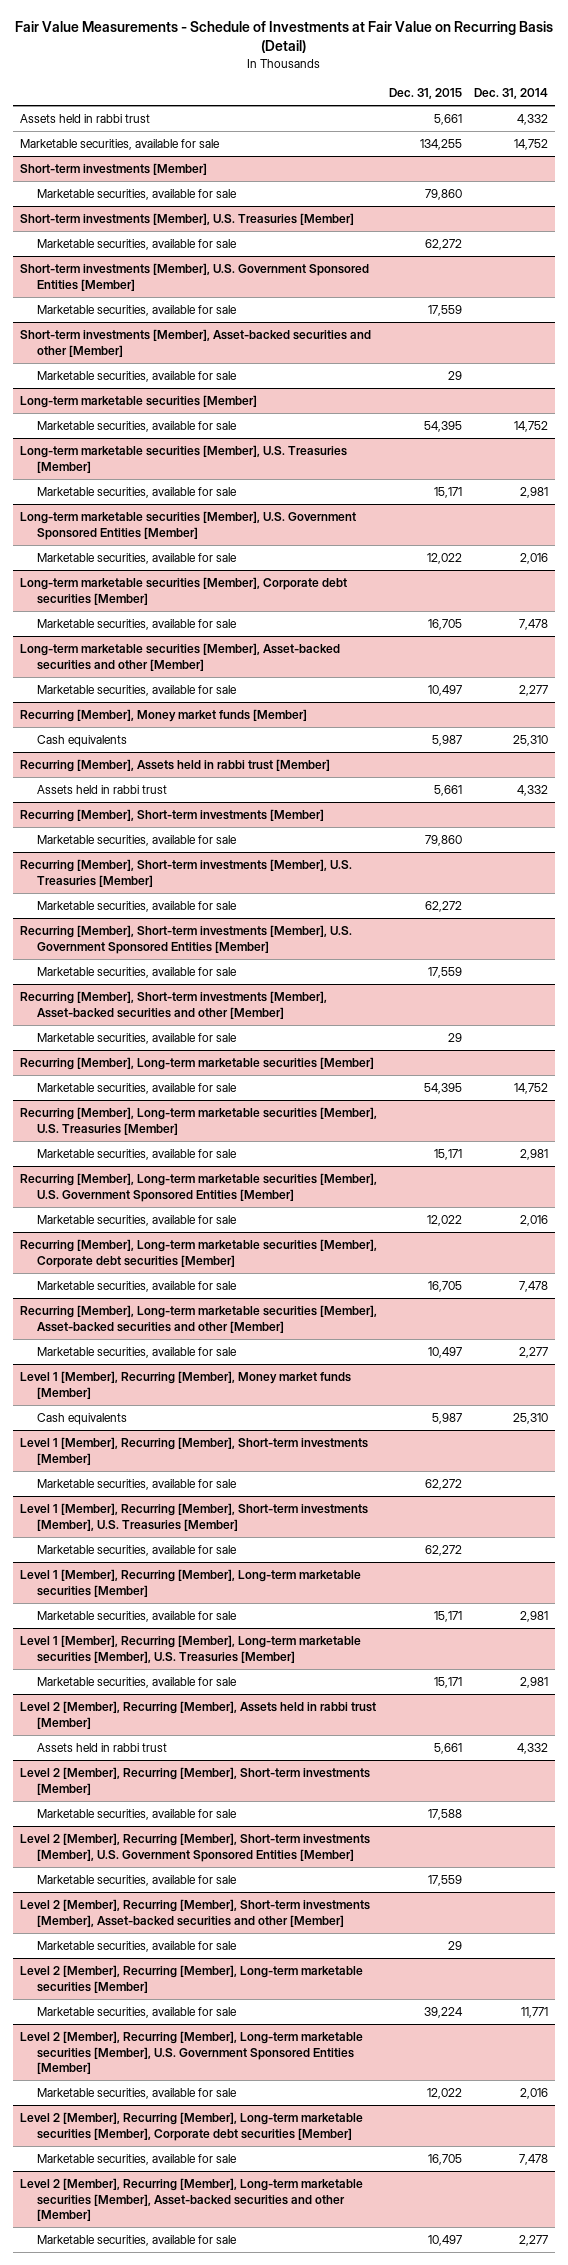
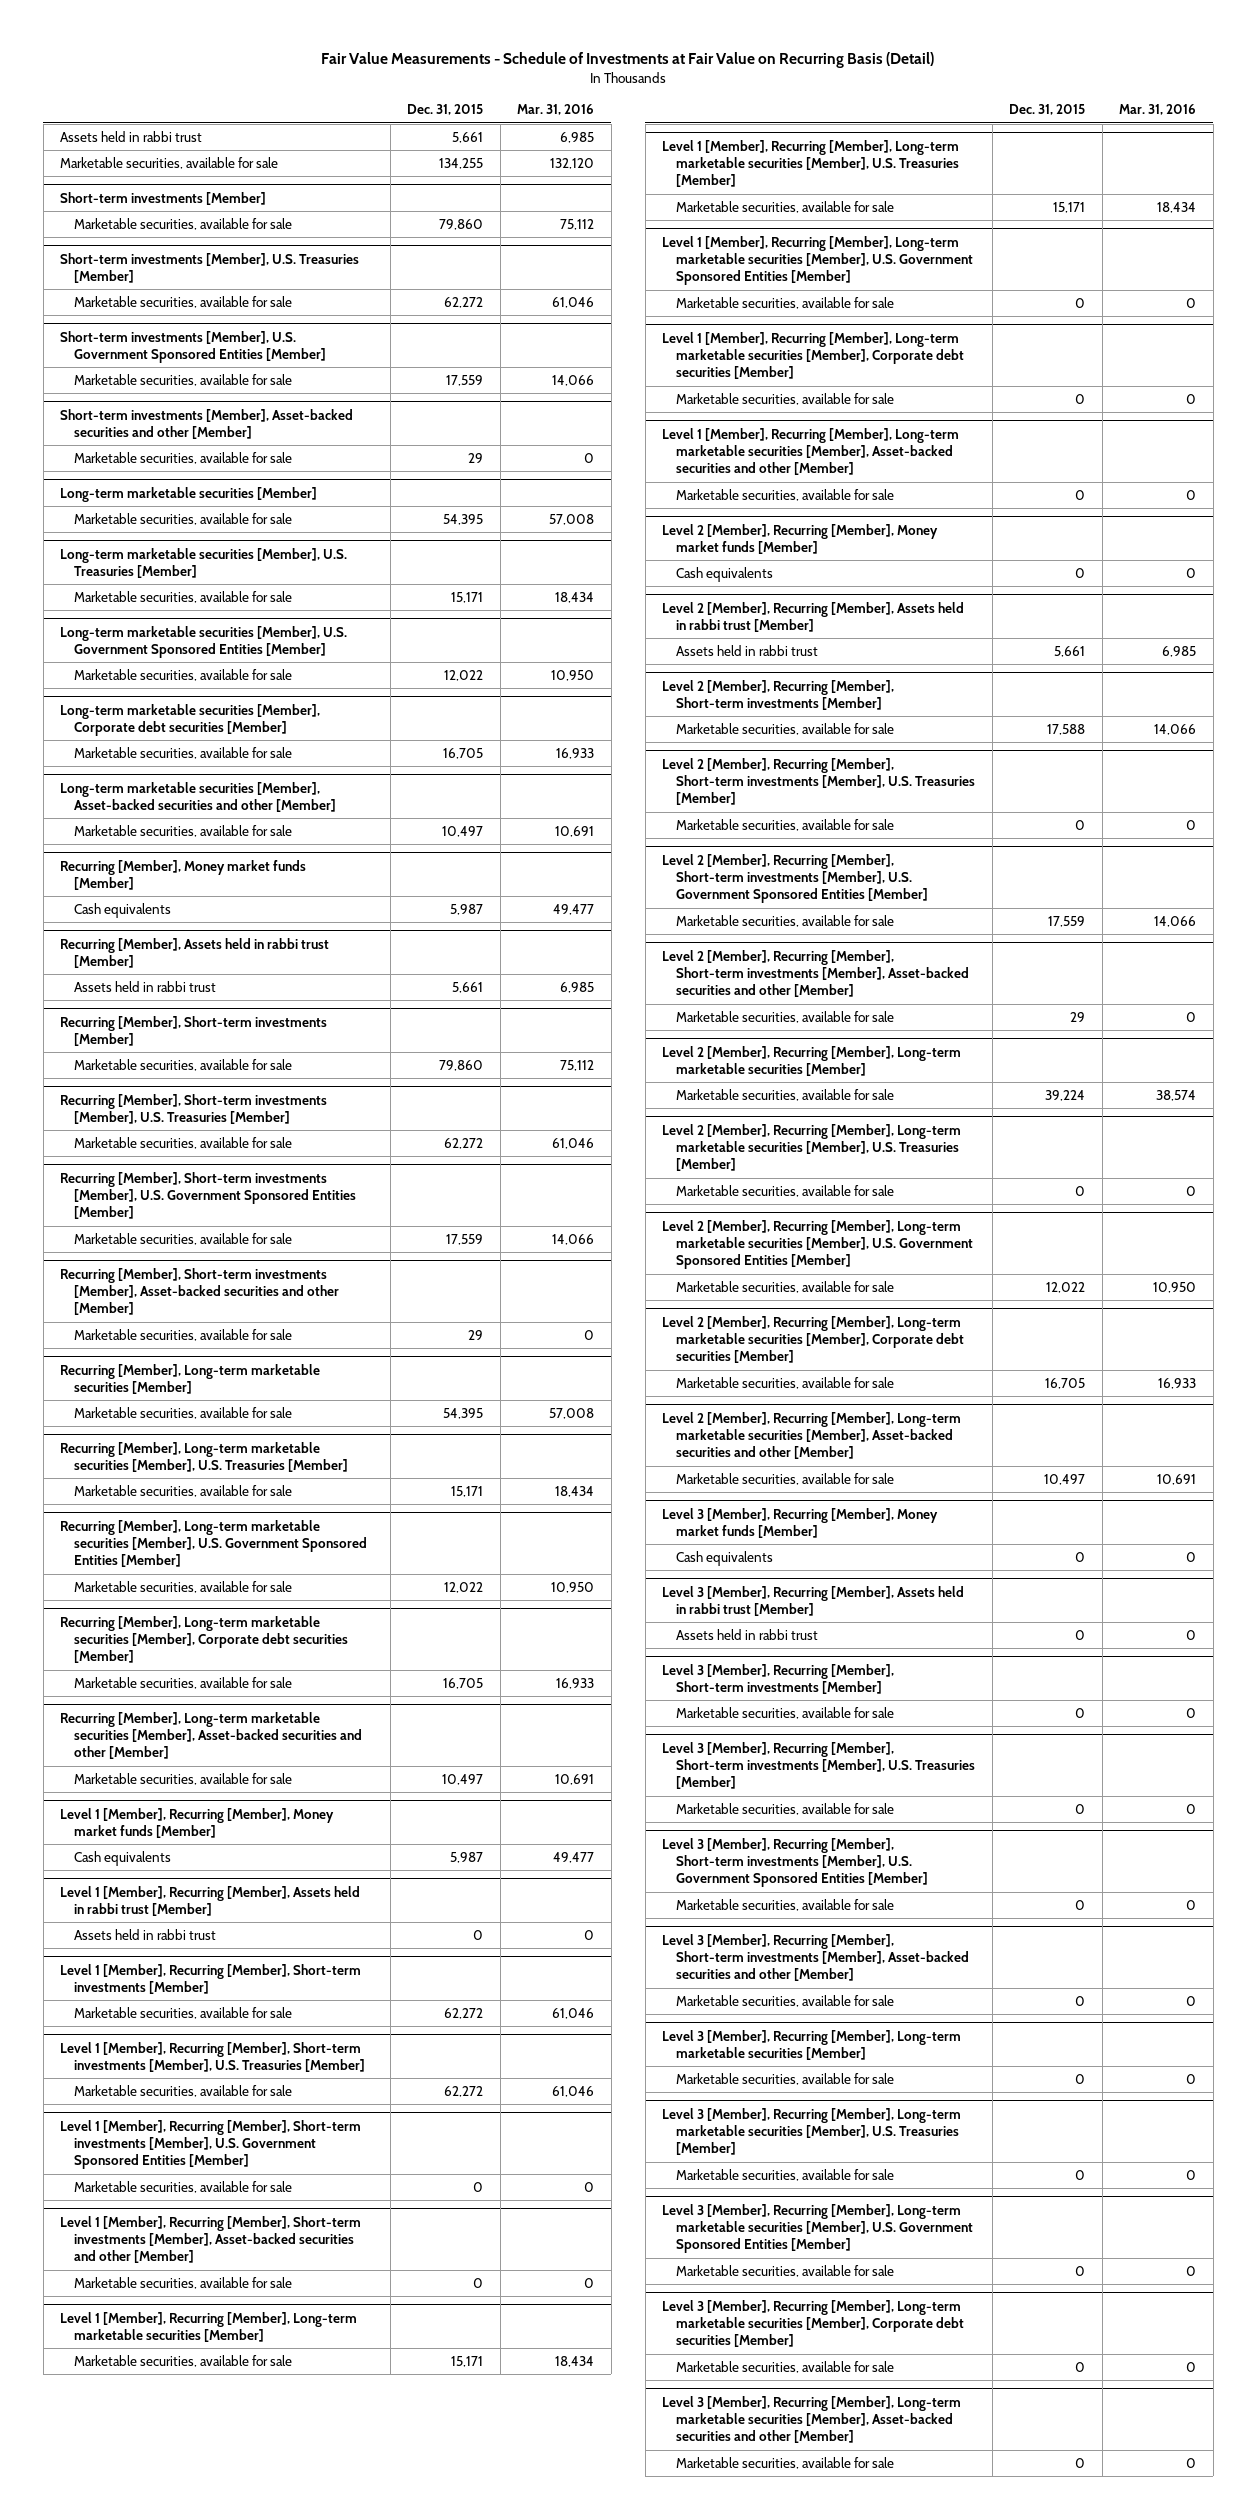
- | Dec. 31, 2015 | Dec. 31, 2014
+ | Dec. 31, 2015 | Mar. 31, 2016
+ Level 1 [Member], Recurring [Member], Assets held in rabbi trust [Member]
+ Assets held in rabbi trust | 0 | 0
+ Level 1 [Member], Recurring [Member], Short-term investments [Member], U.S. Government Sponsored Entities [Member]
+ Marketable securities, available for sale | 0 | 0
+ Level 1 [Member], Recurring [Member], Short-term investments [Member], Asset-backed securities and other [Member]
+ Marketable securities, available for sale | 0 | 0
+ Level 1 [Member], Recurring [Member], Long-term marketable securities [Member], U.S. Government Sponsored Entities [Member]
+ Marketable securities, available for sale | 0 | 0
+ Level 1 [Member], Recurring [Member], Long-term marketable securities [Member], Corporate debt securities [Member]
+ Marketable securities, available for sale | 0 | 0
+ Level 1 [Member], Recurring [Member], Long-term marketable securities [Member], Asset-backed securities and other [Member]
+ Marketable securities, available for sale | 0 | 0
+ Level 2 [Member], Recurring [Member], Money market funds [Member]
+ Cash equivalents | 0 | 0
+ Level 2 [Member], Recurring [Member], Short-term investments [Member], U.S. Treasuries [Member]
+ Marketable securities, available for sale | 0 | 0
+ Level 2 [Member], Recurring [Member], Long-term marketable securities [Member], U.S. Treasuries [Member]
+ Marketable securities, available for sale | 0 | 0
+ Level 3 [Member], Recurring [Member], Money market funds [Member]
+ Cash equivalents | 0 | 0
+ Level 3 [Member], Recurring [Member], Assets held in rabbi trust [Member]
+ Assets held in rabbi trust | 0 | 0
+ Level 3 [Member], Recurring [Member], Short-term investments [Member]
+ Marketable securities, available for sale | 0 | 0
+ Level 3 [Member], Recurring [Member], Short-term investments [Member], U.S. Treasuries [Member]
+ Marketable securities, available for sale | 0 | 0
+ Level 3 [Member], Recurring [Member], Short-term investments [Member], U.S. Government Sponsored Entities [Member]
+ Marketable securities, available for sale | 0 | 0
+ Level 3 [Member], Recurring [Member], Short-term investments [Member], Asset-backed securities and other [Member]
+ Marketable securities, available for sale | 0 | 0
+ Level 3 [Member], Recurring [Member], Long-term marketable securities [Member]
+ Marketable securities, available for sale | 0 | 0
+ Level 3 [Member], Recurring [Member], Long-term marketable securities [Member], U.S. Treasuries [Member]
+ Marketable securities, available for sale | 0 | 0
+ Level 3 [Member], Recurring [Member], Long-term marketable securities [Member], U.S. Government Sponsored Entities [Member]
+ Marketable securities, available for sale | 0 | 0
+ Level 3 [Member], Recurring [Member], Long-term marketable securities [Member], Corporate debt securities [Member]
+ Marketable securities, available for sale | 0 | 0
+ Level 3 [Member], Recurring [Member], Long-term marketable securities [Member], Asset-backed securities and other [Member]
+ Marketable securities, available for sale | 0 | 0

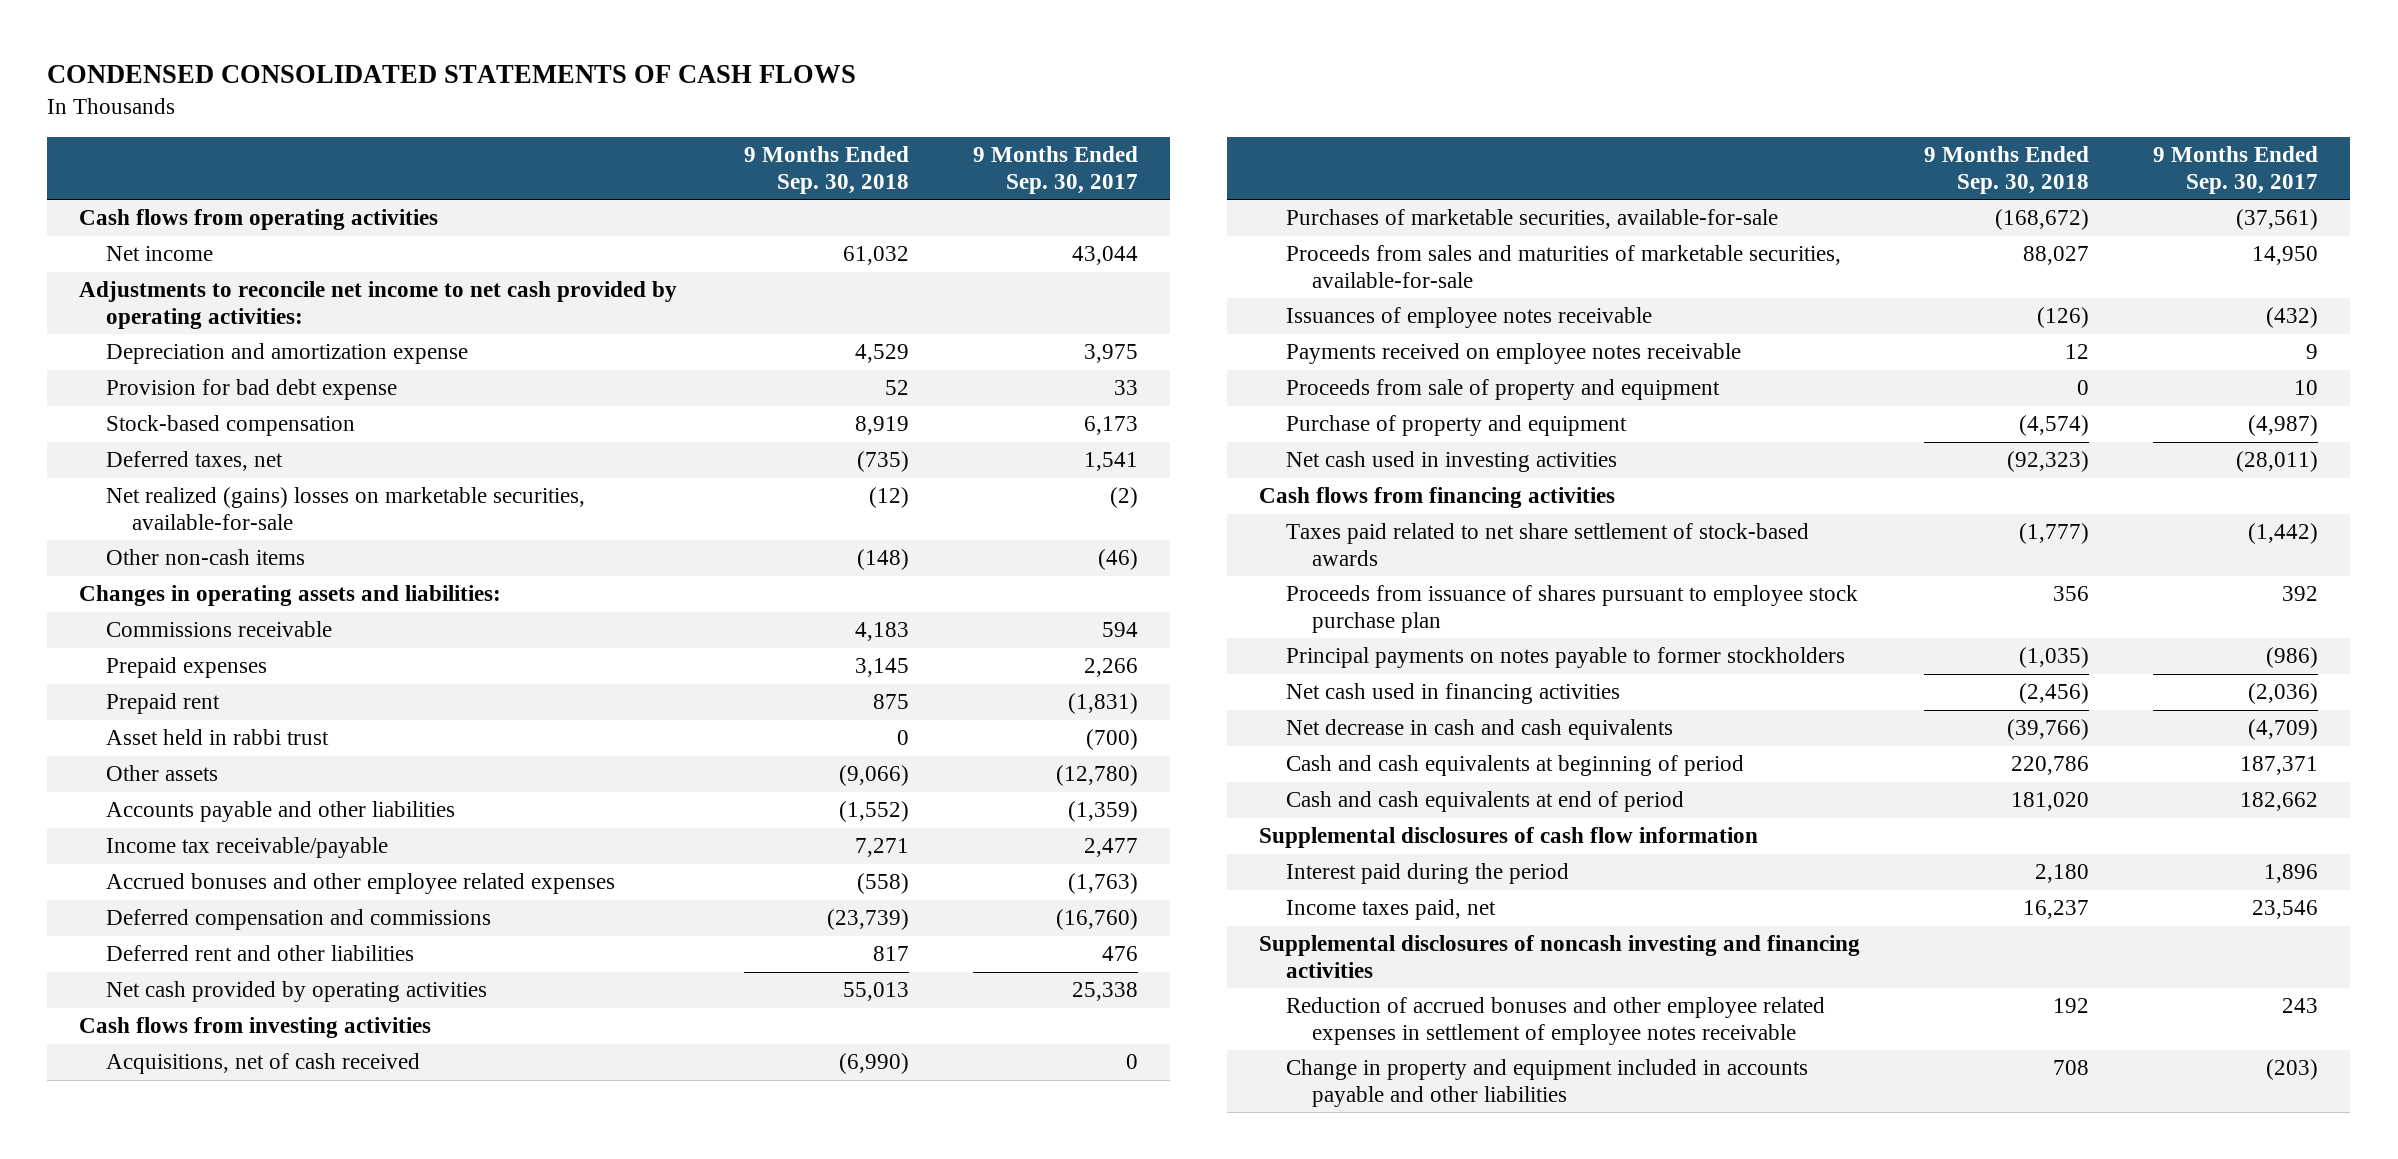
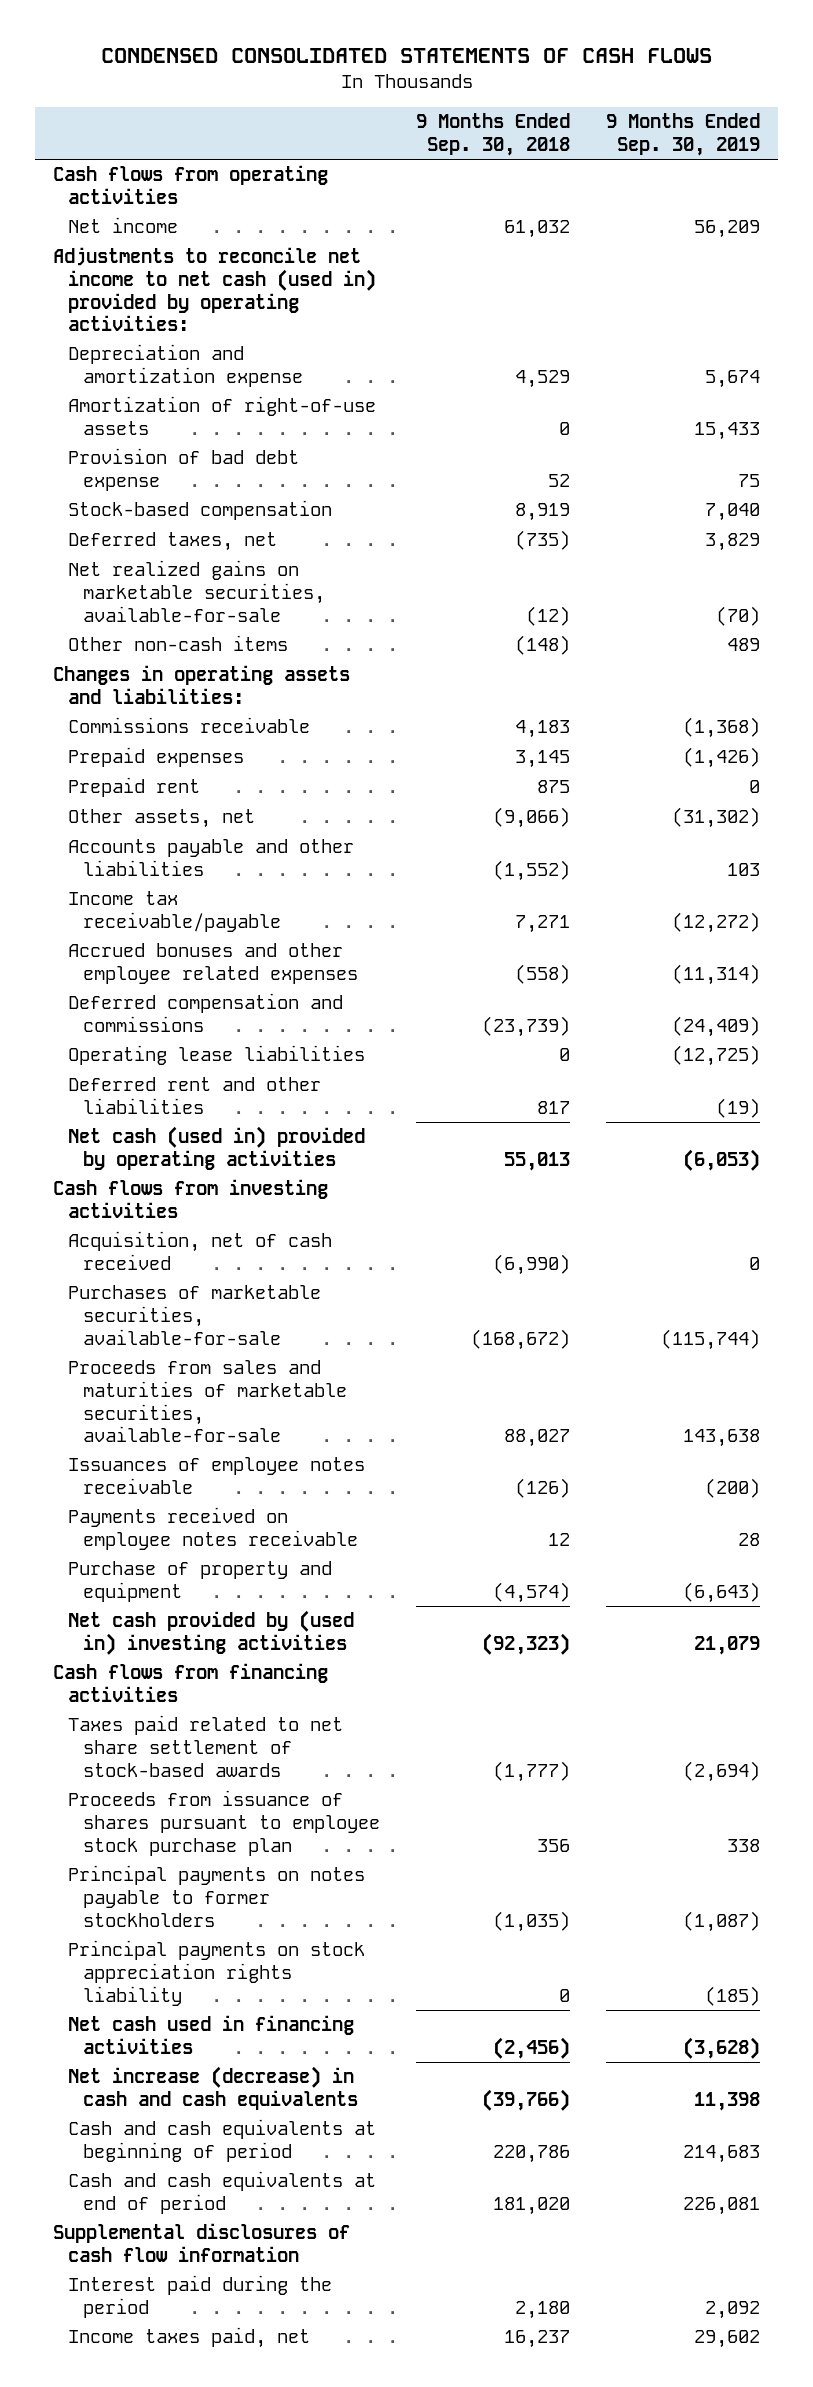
- | 9 Months Ended Sep. 30, 2018 | 9 Months Ended Sep. 30, 2017
+ | 9 Months Ended Sep. 30, 2018 | 9 Months Ended Sep. 30, 2019
- Adjustments to reconcile net income to net cash provided by operating activities:
+ Adjustments to reconcile net income to net cash (used in) provided by operating activities:
- Provision for bad debt expense | 52 | 33
+ Amortization of right-of-use assets | 0 | 15,433
+ Provision of bad debt expense | 52 | 75
- Net realized (gains) losses on marketable securities, available-for-sale | (12) | (2)
+ Net realized gains on marketable securities, available-for-sale | (12) | (70)
- Asset held in rabbi trust | 0 | (700)
- Other assets | (9,066) | (12,780)
+ Other assets, net | (9,066) | (31,302)
+ Operating lease liabilities | 0 | (12,725)
- Net cash provided by operating activities | 55,013 | 25,338
+ Net cash (used in) provided by operating activities | 55,013 | (6,053)
- Acquisitions, net of cash received | (6,990) | 0
+ Acquisition, net of cash received | (6,990) | 0
- Proceeds from sale of property and equipment | 0 | 10
- Net cash used in investing activities | (92,323) | (28,011)
+ Net cash provided by (used in) investing activities | (92,323) | 21,079
+ Principal payments on stock appreciation rights liability | 0 | (185)
- Net decrease in cash and cash equivalents | (39,766) | (4,709)
+ Net increase (decrease) in cash and cash equivalents | (39,766) | 11,398
- Supplemental disclosures of noncash investing and financing activities
- Reduction of accrued bonuses and other employee related expenses in settlement of employee notes receivable | 192 | 243
- Change in property and equipment included in accounts payable and other liabilities | 708 | (203)

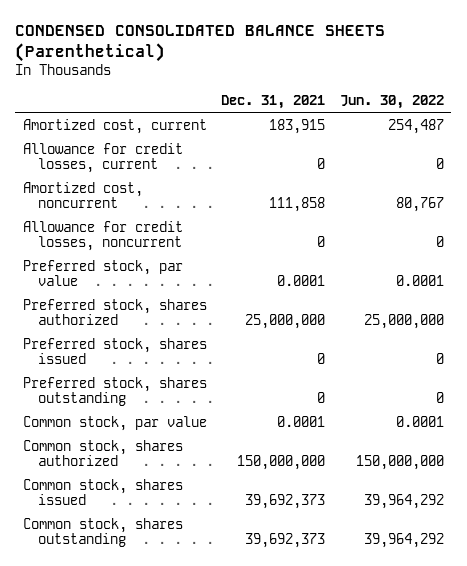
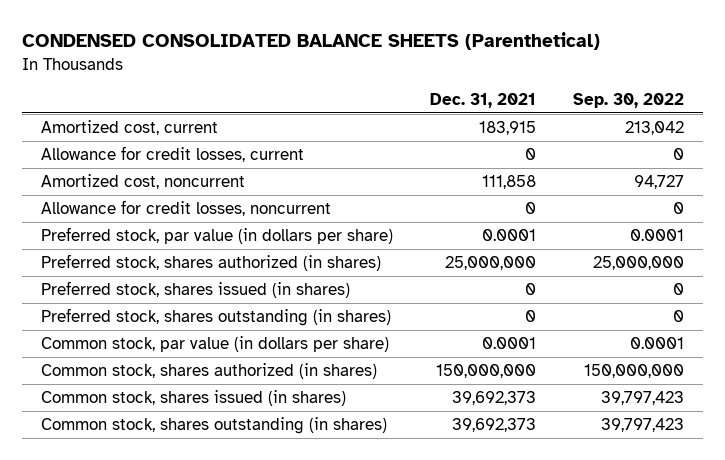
- | Dec. 31, 2021 | Jun. 30, 2022
+ | Dec. 31, 2021 | Sep. 30, 2022
- Preferred stock, par value | 0.0001 | 0.0001
- Preferred stock, shares authorized | 25,000,000 | 25,000,000
- Preferred stock, shares issued | 0 | 0
- Preferred stock, shares outstanding | 0 | 0
- Common stock, par value | 0.0001 | 0.0001
- Common stock, shares authorized | 150,000,000 | 150,000,000
- Common stock, shares issued | 39,692,373 | 39,964,292
- Common stock, shares outstanding | 39,692,373 | 39,964,292
+ Preferred stock, par value (in dollars per share) | 0.0001 | 0.0001
+ Preferred stock, shares authorized (in shares) | 25,000,000 | 25,000,000
+ Preferred stock, shares issued (in shares) | 0 | 0
+ Preferred stock, shares outstanding (in shares) | 0 | 0
+ Common stock, par value (in dollars per share) | 0.0001 | 0.0001
+ Common stock, shares authorized (in shares) | 150,000,000 | 150,000,000
+ Common stock, shares issued (in shares) | 39,692,373 | 39,797,423
+ Common stock, shares outstanding (in shares) | 39,692,373 | 39,797,423

